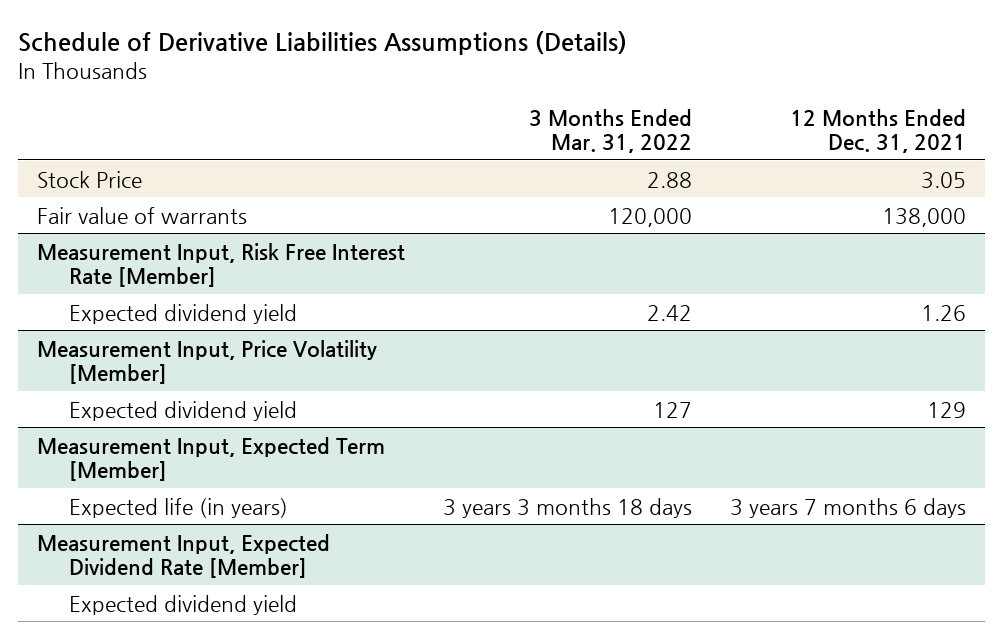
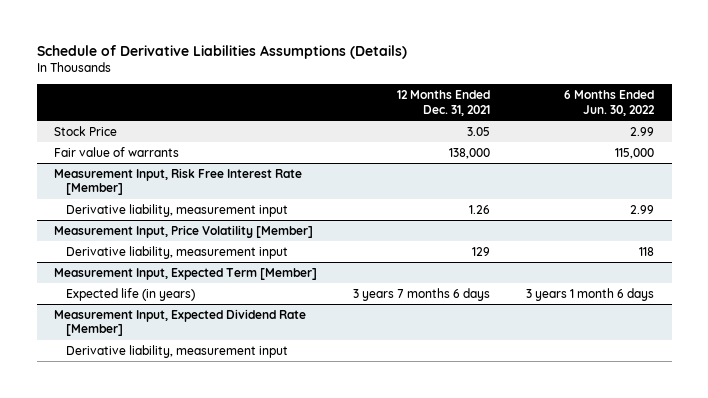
- | 3 Months Ended Mar. 31, 2022 | 12 Months Ended Dec. 31, 2021
+ | 12 Months Ended Dec. 31, 2021 | 6 Months Ended Jun. 30, 2022
@ Measurement Input, Risk Free Interest Rate [Member]
- Expected dividend yield | 2.42 | 1.26
+ Derivative liability, measurement input | 1.26 | 2.99
@ Measurement Input, Price Volatility [Member]
- Expected dividend yield | 127 | 129
+ Derivative liability, measurement input | 129 | 118
@ Measurement Input, Expected Dividend Rate [Member]
- Expected dividend yield
+ Derivative liability, measurement input

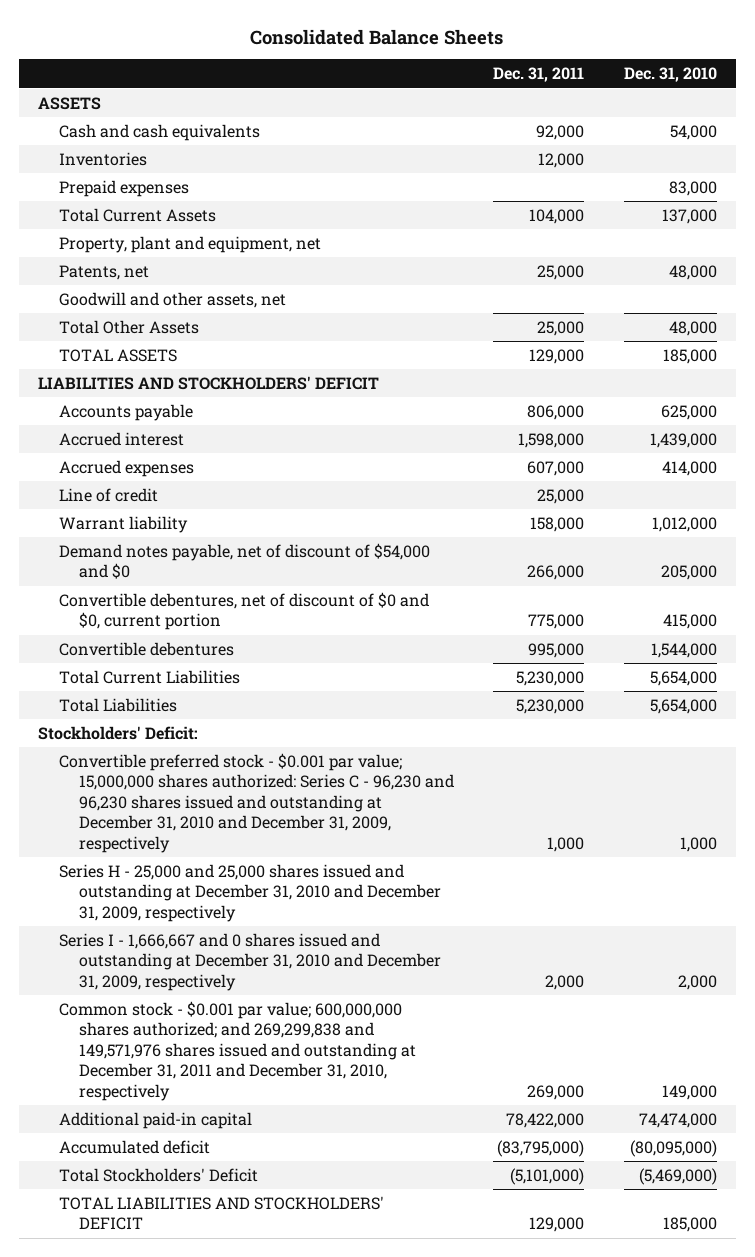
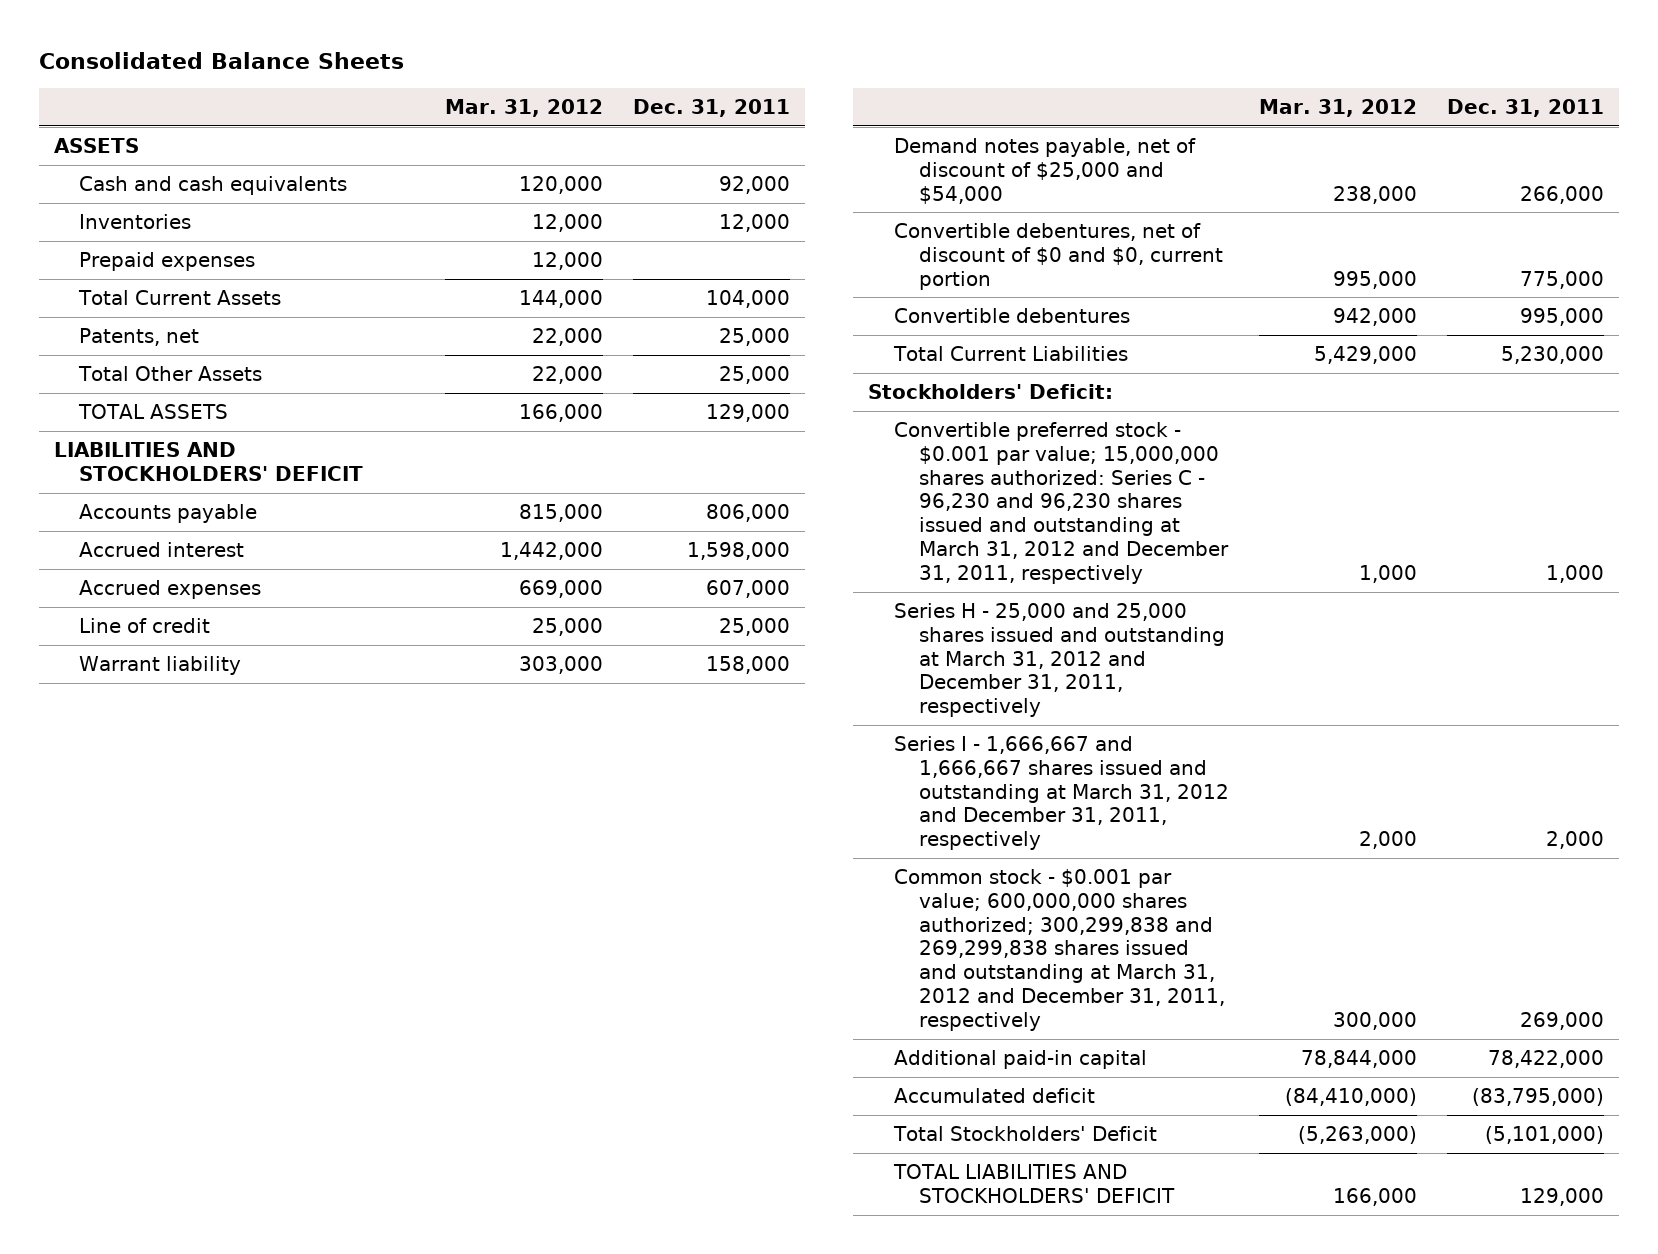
- | Dec. 31, 2011 | Dec. 31, 2010
+ | Mar. 31, 2012 | Dec. 31, 2011
- Property, plant and equipment, net
- Goodwill and other assets, net
- Demand notes payable, net of discount of $54,000 and $0 | 266,000 | 205,000
+ Demand notes payable, net of discount of $25,000 and $54,000 | 238,000 | 266,000
- Total Liabilities | 5,230,000 | 5,654,000
- Convertible preferred stock - $0.001 par value; 15,000,000 shares authorized: Series C - 96,230 and 96,230 shares issued and outstanding at December 31, 2010 and December 31, 2009, respectively | 1,000 | 1,000
- Series H - 25,000 and 25,000 shares issued and outstanding at December 31, 2010 and December 31, 2009, respectively
- Series I - 1,666,667 and 0 shares issued and outstanding at December 31, 2010 and December 31, 2009, respectively | 2,000 | 2,000
- Common stock - $0.001 par value; 600,000,000 shares authorized; and 269,299,838 and 149,571,976 shares issued and outstanding at December 31, 2011 and December 31, 2010, respectively | 269,000 | 149,000
+ Convertible preferred stock - $0.001 par value; 15,000,000 shares authorized: Series C - 96,230 and 96,230 shares issued and outstanding at March 31, 2012 and December 31, 2011, respectively | 1,000 | 1,000
+ Series H - 25,000 and 25,000 shares issued and outstanding at March 31, 2012 and December 31, 2011, respectively
+ Series I - 1,666,667 and 1,666,667 shares issued and outstanding at March 31, 2012 and December 31, 2011, respectively | 2,000 | 2,000
+ Common stock - $0.001 par value; 600,000,000 shares authorized; 300,299,838 and 269,299,838 shares issued and outstanding at March 31, 2012 and December 31, 2011, respectively | 300,000 | 269,000

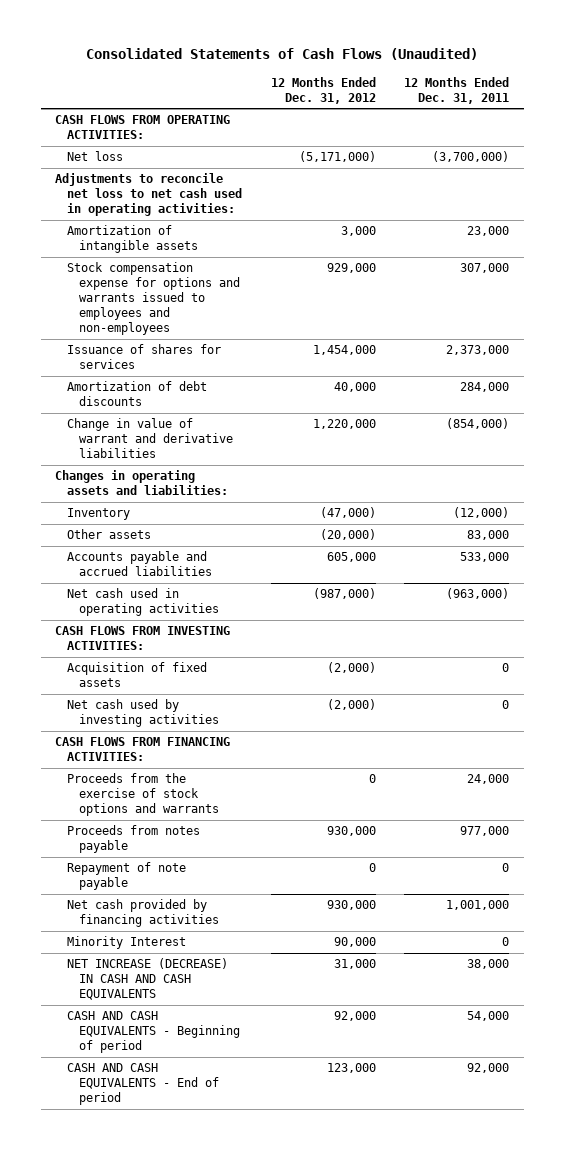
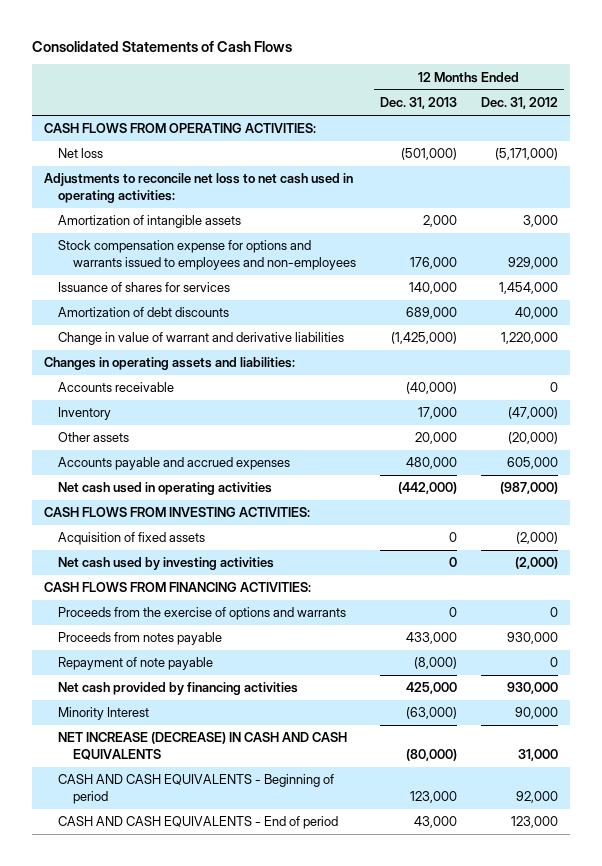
- Consolidated Statements of Cash Flows (Unaudited)
+ Consolidated Statements of Cash Flows
- | 12 Months Ended Dec. 31, 2012 | 12 Months Ended Dec. 31, 2011
+ | 12 Months Ended Dec. 31, 2013 | 12 Months Ended Dec. 31, 2012
+ Accounts receivable | (40,000) | 0
- Accounts payable and accrued liabilities | 605,000 | 533,000
+ Accounts payable and accrued expenses | 480,000 | 605,000
- Proceeds from the exercise of stock options and warrants | 0 | 24,000
+ Proceeds from the exercise of options and warrants | 0 | 0

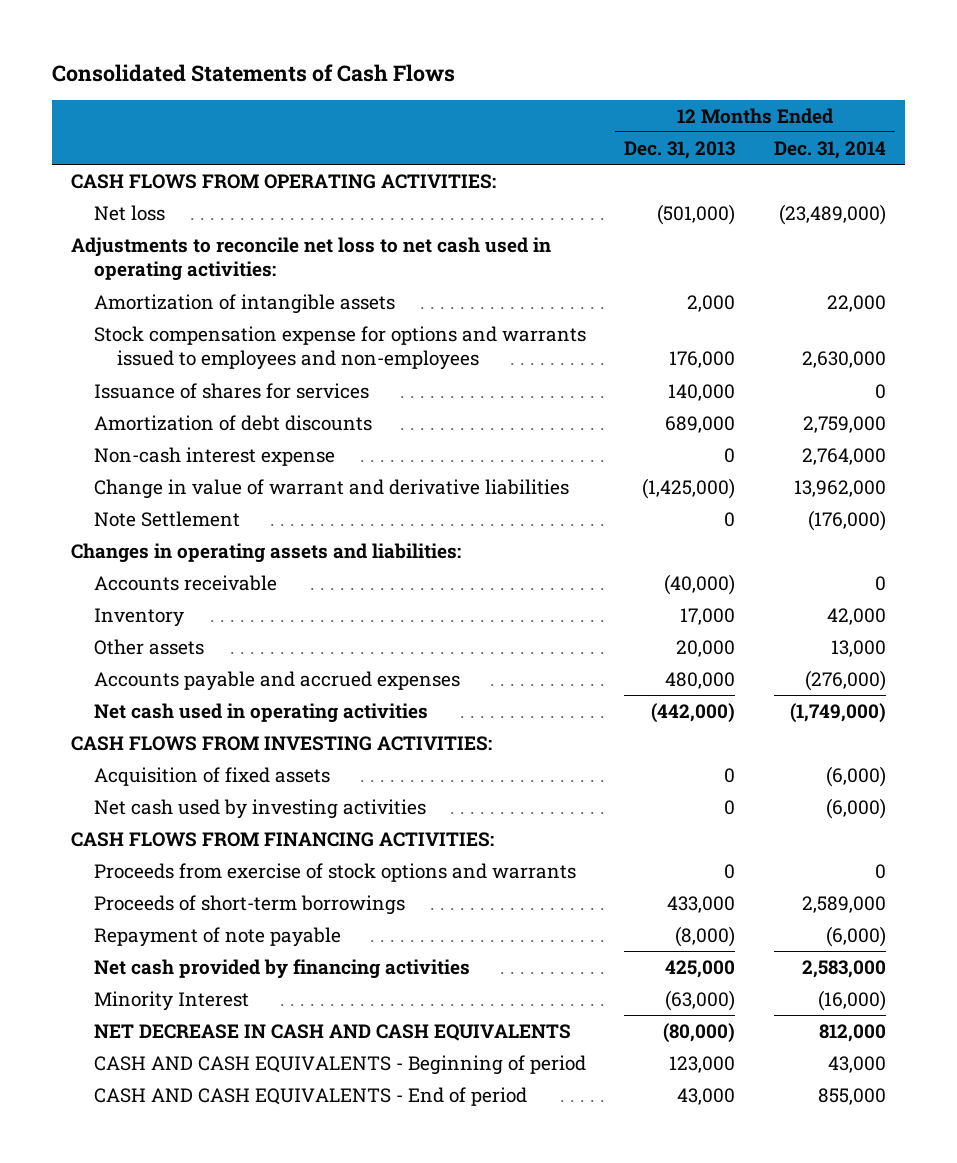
- | 12 Months Ended Dec. 31, 2013 | 12 Months Ended Dec. 31, 2012
+ | 12 Months Ended Dec. 31, 2013 | 12 Months Ended Dec. 31, 2014
+ Non-cash interest expense | 0 | 2,764,000
+ Note Settlement | 0 | (176,000)
- Proceeds from the exercise of options and warrants | 0 | 0
- Proceeds from notes payable | 433,000 | 930,000
+ Proceeds from exercise of stock options and warrants | 0 | 0
+ Proceeds of short-term borrowings | 433,000 | 2,589,000
- NET INCREASE (DECREASE) IN CASH AND CASH EQUIVALENTS | (80,000) | 31,000
+ NET DECREASE IN CASH AND CASH EQUIVALENTS | (80,000) | 812,000

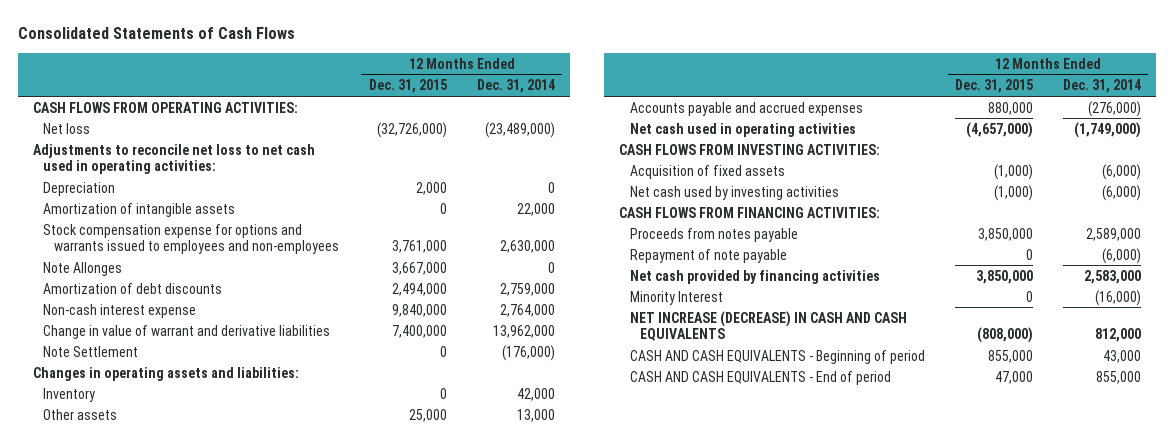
- | 12 Months Ended Dec. 31, 2013 | 12 Months Ended Dec. 31, 2014
+ | 12 Months Ended Dec. 31, 2015 | 12 Months Ended Dec. 31, 2014
+ Depreciation | 2,000 | 0
- Issuance of shares for services | 140,000 | 0
+ Note Allonges | 3,667,000 | 0
- Accounts receivable | (40,000) | 0
- Proceeds from exercise of stock options and warrants | 0 | 0
- Proceeds of short-term borrowings | 433,000 | 2,589,000
+ Proceeds from notes payable | 3,850,000 | 2,589,000
- NET DECREASE IN CASH AND CASH EQUIVALENTS | (80,000) | 812,000
+ NET INCREASE (DECREASE) IN CASH AND CASH EQUIVALENTS | (808,000) | 812,000

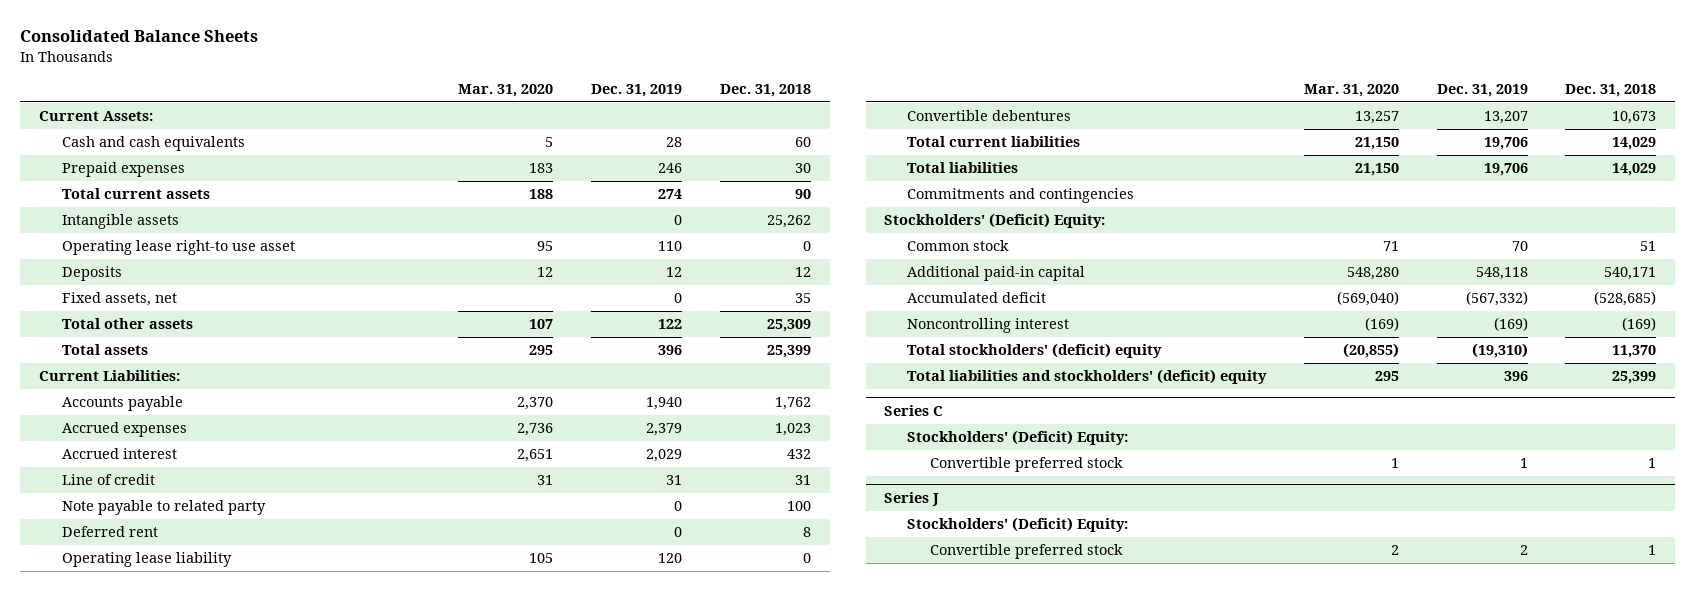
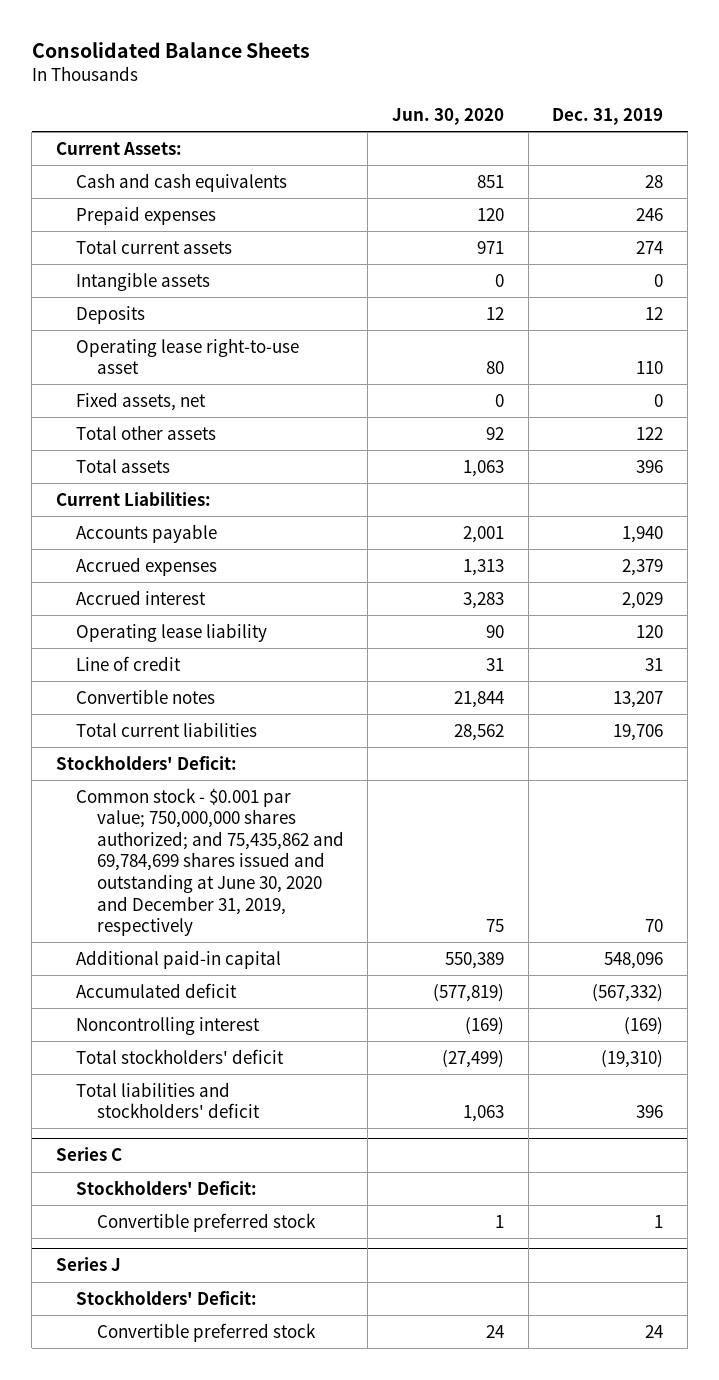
- | Mar. 31, 2020 | Dec. 31, 2019 | Dec. 31, 2018
+ | Jun. 30, 2020 | Dec. 31, 2019
- Operating lease right-to use asset | 95 | 110 | 0
+ Operating lease right-to-use asset | 80 | 110
- Note payable to related party | | 0 | 100
- Deferred rent | | 0 | 8
- Convertible debentures | 13,257 | 13,207 | 10,673
moved down: Line of credit | 31 | 31
+ Convertible notes | 21,844 | 13,207
- Total liabilities | 21,150 | 19,706 | 14,029
- Commitments and contingencies
- Stockholders' (Deficit) Equity:
- Common stock | 71 | 70 | 51
- Additional paid-in capital | 548,280 | 548,118 | 540,171
+ Stockholders' Deficit:
+ Common stock - $0.001 par value; 750,000,000 shares authorized; and 75,435,862 and 69,784,699 shares issued and outstanding at June 30, 2020 and December 31, 2019, respectively | 75 | 70
+ Additional paid-in capital | 550,389 | 548,096
- Total stockholders' (deficit) equity | (20,855) | (19,310) | 11,370
- Total liabilities and stockholders' (deficit) equity | 295 | 396 | 25,399
+ Total stockholders' deficit | (27,499) | (19,310)
+ Total liabilities and stockholders' deficit | 1,063 | 396
@ Series C
- Stockholders' (Deficit) Equity:
+ Stockholders' Deficit:
@ Series J
- Stockholders' (Deficit) Equity:
- Convertible preferred stock | 2 | 2 | 1
+ Stockholders' Deficit:
+ Convertible preferred stock | 24 | 24

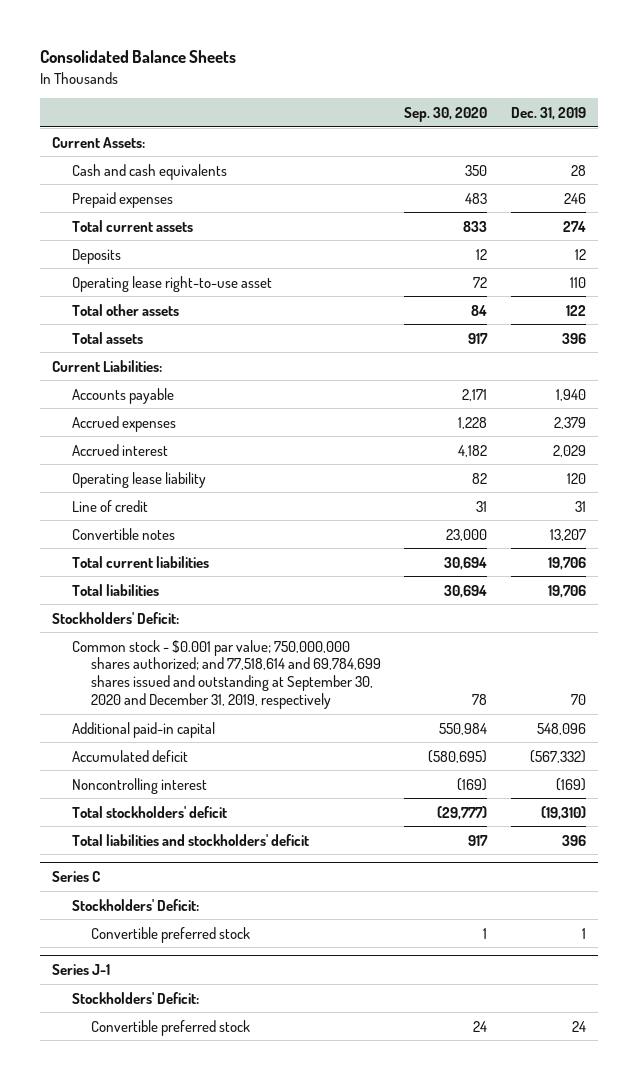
- | Jun. 30, 2020 | Dec. 31, 2019
+ | Sep. 30, 2020 | Dec. 31, 2019
- Intangible assets | 0 | 0
- Fixed assets, net | 0 | 0
+ Total liabilities | 30,694 | 19,706
- Common stock - $0.001 par value; 750,000,000 shares authorized; and 75,435,862 and 69,784,699 shares issued and outstanding at June 30, 2020 and December 31, 2019, respectively | 75 | 70
+ Common stock - $0.001 par value; 750,000,000 shares authorized; and 77,518,614 and 69,784,699 shares issued and outstanding at September 30, 2020 and December 31, 2019, respectively | 78 | 70
- Series J
+ Series J-1

